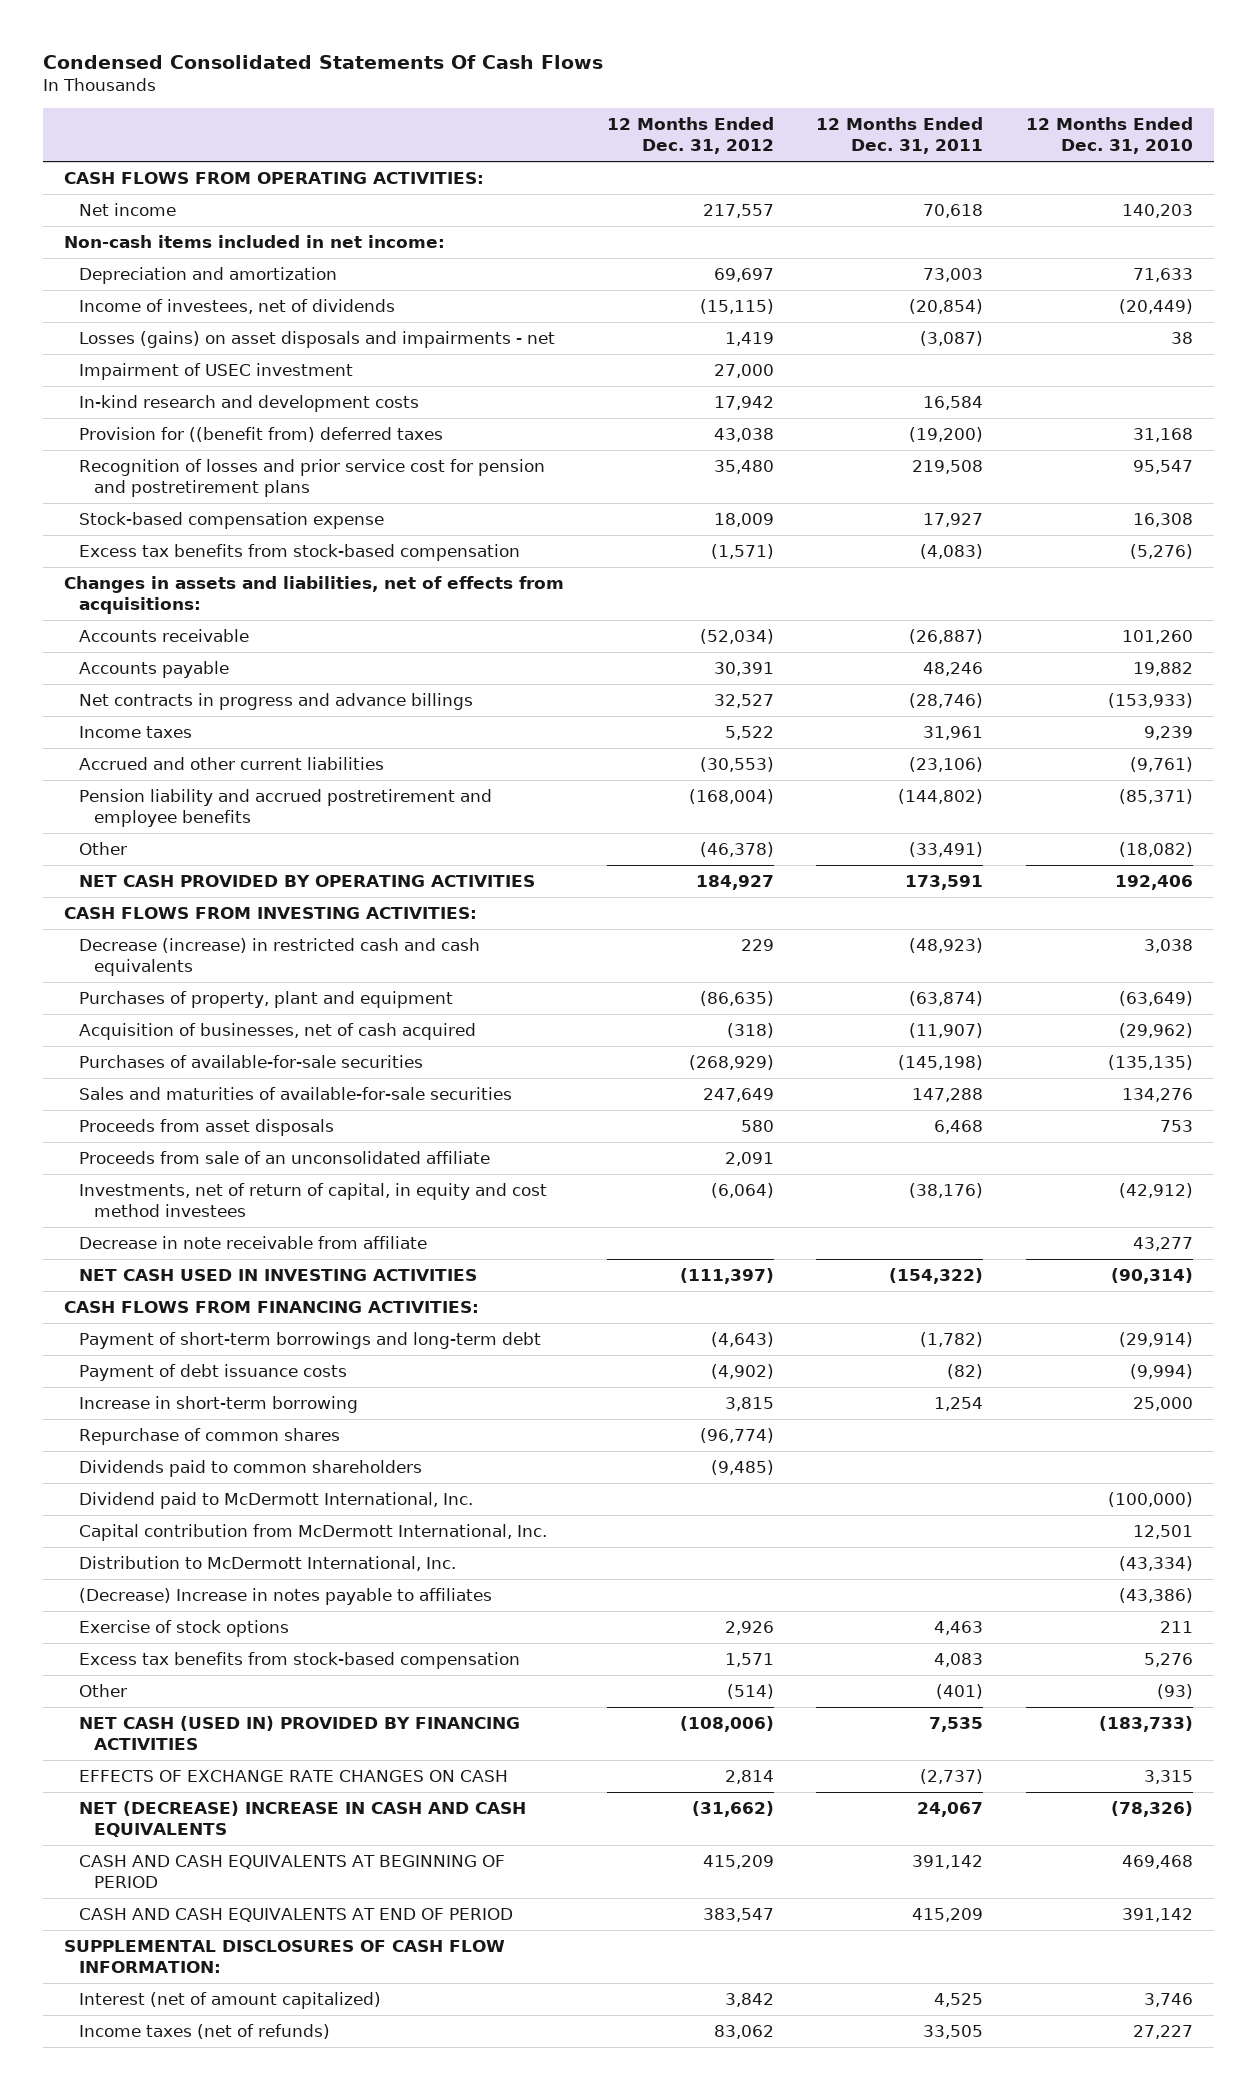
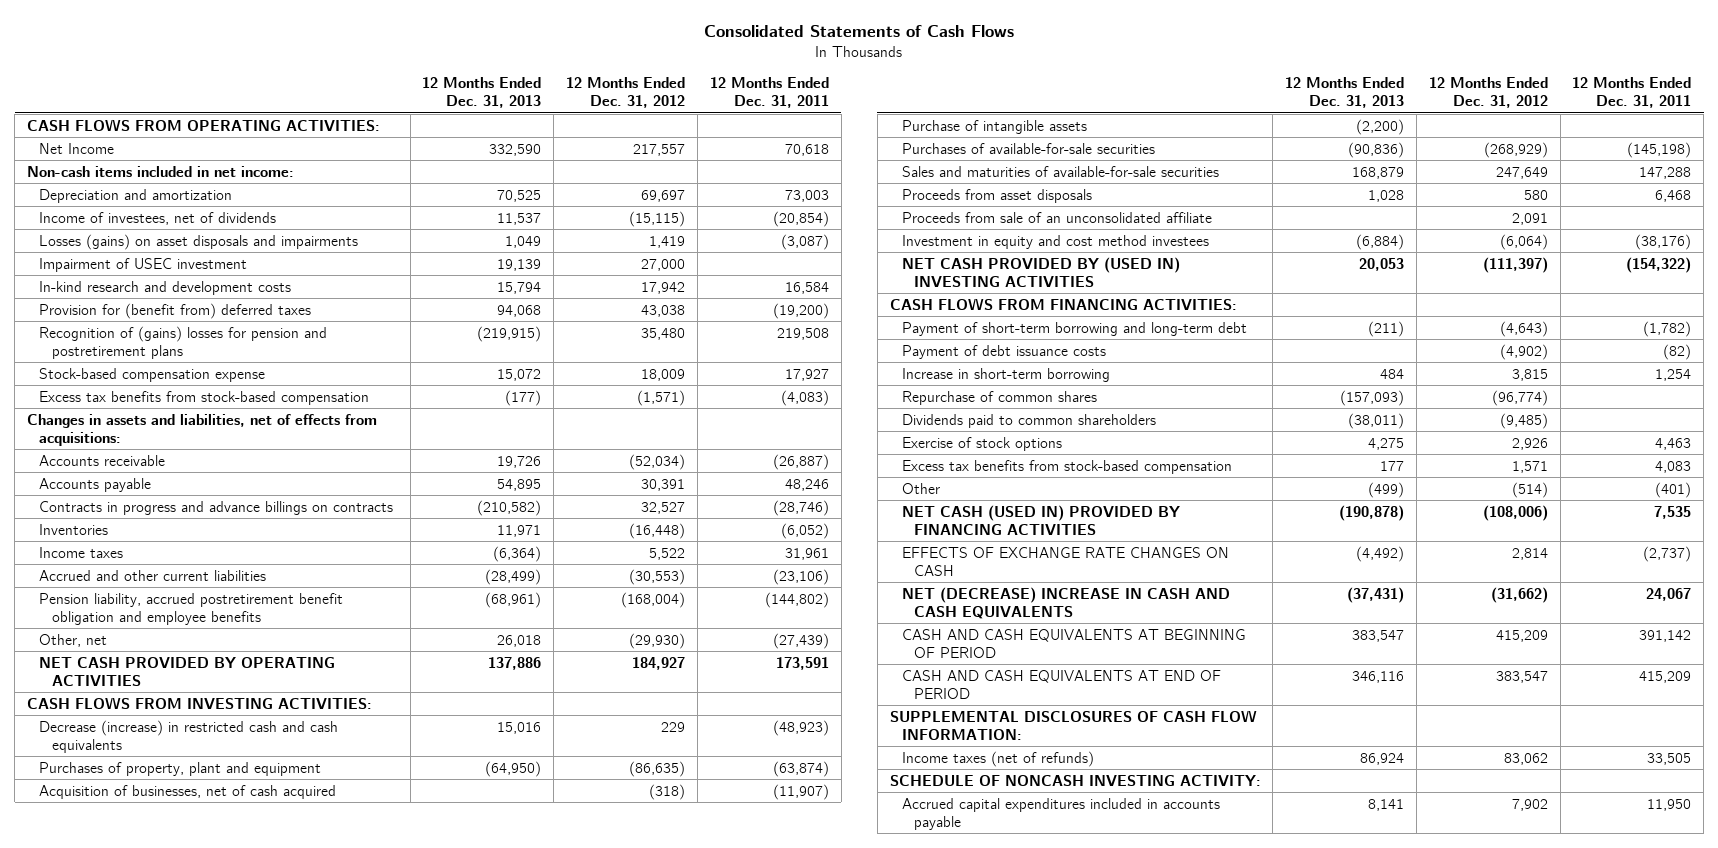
- Condensed Consolidated Statements Of Cash Flows
+ Consolidated Statements of Cash Flows
- | 12 Months Ended Dec. 31, 2012 | 12 Months Ended Dec. 31, 2011 | 12 Months Ended Dec. 31, 2010
+ | 12 Months Ended Dec. 31, 2013 | 12 Months Ended Dec. 31, 2012 | 12 Months Ended Dec. 31, 2011
- Net income | 217,557 | 70,618 | 140,203
+ Net Income | 332,590 | 217,557 | 70,618
- Losses (gains) on asset disposals and impairments - net | 1,419 | (3,087) | 38
+ Losses (gains) on asset disposals and impairments | 1,049 | 1,419 | (3,087)
- Provision for ((benefit from) deferred taxes | 43,038 | (19,200) | 31,168
- Recognition of losses and prior service cost for pension and postretirement plans | 35,480 | 219,508 | 95,547
+ Provision for (benefit from) deferred taxes | 94,068 | 43,038 | (19,200)
+ Recognition of (gains) losses for pension and postretirement plans | (219,915) | 35,480 | 219,508
- Net contracts in progress and advance billings | 32,527 | (28,746) | (153,933)
+ Contracts in progress and advance billings on contracts | (210,582) | 32,527 | (28,746)
+ Inventories | 11,971 | (16,448) | (6,052)
- Pension liability and accrued postretirement and employee benefits | (168,004) | (144,802) | (85,371)
- Other | (46,378) | (33,491) | (18,082)
+ Pension liability, accrued postretirement benefit obligation and employee benefits | (68,961) | (168,004) | (144,802)
+ Other, net | 26,018 | (29,930) | (27,439)
+ Purchase of intangible assets | (2,200) | |
- Investments, net of return of capital, in equity and cost method investees | (6,064) | (38,176) | (42,912)
- Decrease in note receivable from affiliate | | | 43,277
- NET CASH USED IN INVESTING ACTIVITIES | (111,397) | (154,322) | (90,314)
+ Investment in equity and cost method investees | (6,884) | (6,064) | (38,176)
+ NET CASH PROVIDED BY (USED IN) INVESTING ACTIVITIES | 20,053 | (111,397) | (154,322)
- Payment of short-term borrowings and long-term debt | (4,643) | (1,782) | (29,914)
+ Payment of short-term borrowing and long-term debt | (211) | (4,643) | (1,782)
- Dividend paid to McDermott International, Inc. | | | (100,000)
- Capital contribution from McDermott International, Inc. | | | 12,501
- Distribution to McDermott International, Inc. | | | (43,334)
- (Decrease) Increase in notes payable to affiliates | | | (43,386)
- Interest (net of amount capitalized) | 3,842 | 4,525 | 3,746
+ SCHEDULE OF NONCASH INVESTING ACTIVITY:
+ Accrued capital expenditures included in accounts payable | 8,141 | 7,902 | 11,950

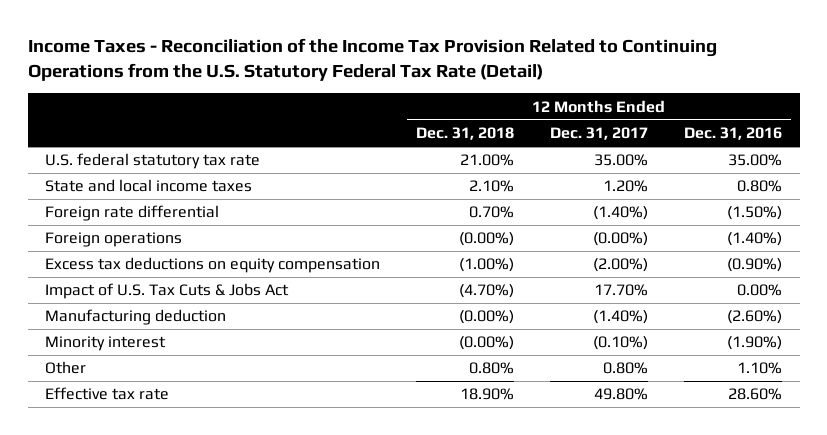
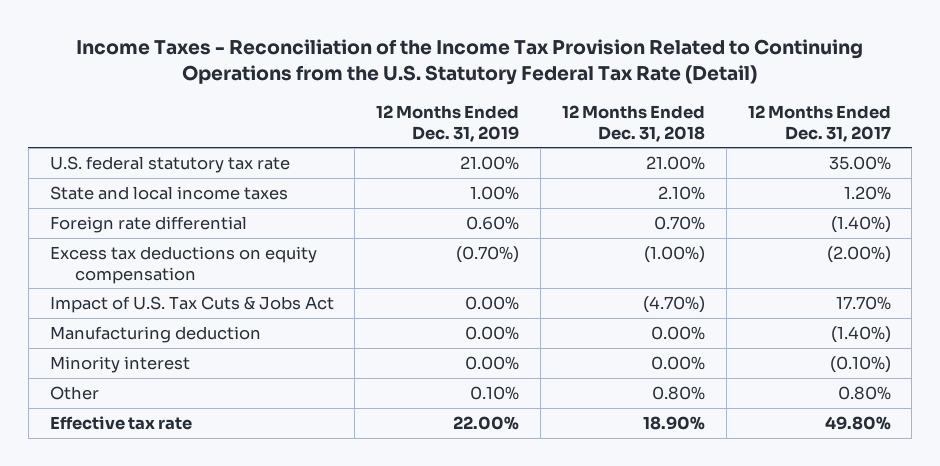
- | 12 Months Ended Dec. 31, 2018 | 12 Months Ended Dec. 31, 2017 | 12 Months Ended Dec. 31, 2016
+ | 12 Months Ended Dec. 31, 2019 | 12 Months Ended Dec. 31, 2018 | 12 Months Ended Dec. 31, 2017
- Foreign operations | (0.00%) | (0.00%) | (1.40%)
- Manufacturing deduction | (0.00%) | (1.40%) | (2.60%)
- Minority interest | (0.00%) | (0.10%) | (1.90%)
+ Manufacturing deduction | 0.00% | 0.00% | (1.40%)
+ Minority interest | 0.00% | 0.00% | (0.10%)

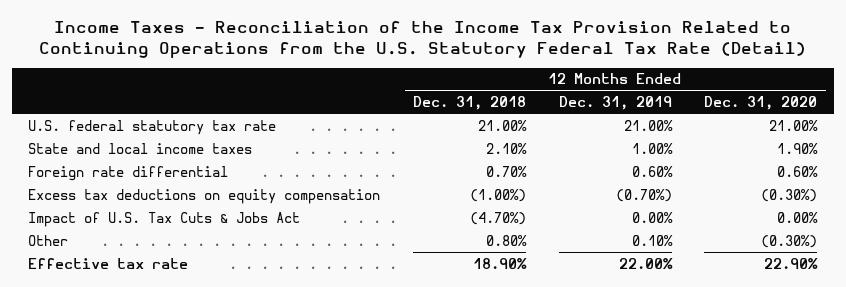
- | 12 Months Ended Dec. 31, 2019 | 12 Months Ended Dec. 31, 2018 | 12 Months Ended Dec. 31, 2017
+ | 12 Months Ended Dec. 31, 2018 | 12 Months Ended Dec. 31, 2019 | 12 Months Ended Dec. 31, 2020
- Manufacturing deduction | 0.00% | 0.00% | (1.40%)
- Minority interest | 0.00% | 0.00% | (0.10%)

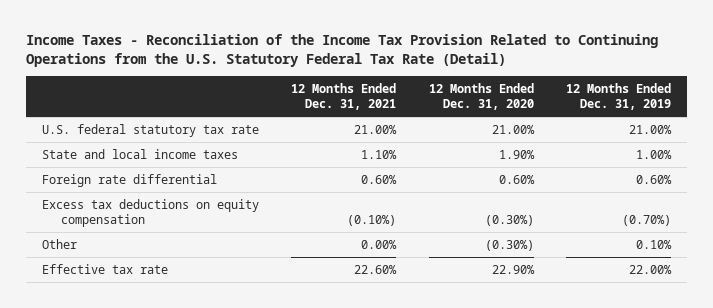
- | 12 Months Ended Dec. 31, 2018 | 12 Months Ended Dec. 31, 2019 | 12 Months Ended Dec. 31, 2020
+ | 12 Months Ended Dec. 31, 2021 | 12 Months Ended Dec. 31, 2020 | 12 Months Ended Dec. 31, 2019
- Impact of U.S. Tax Cuts & Jobs Act | (4.70%) | 0.00% | 0.00%

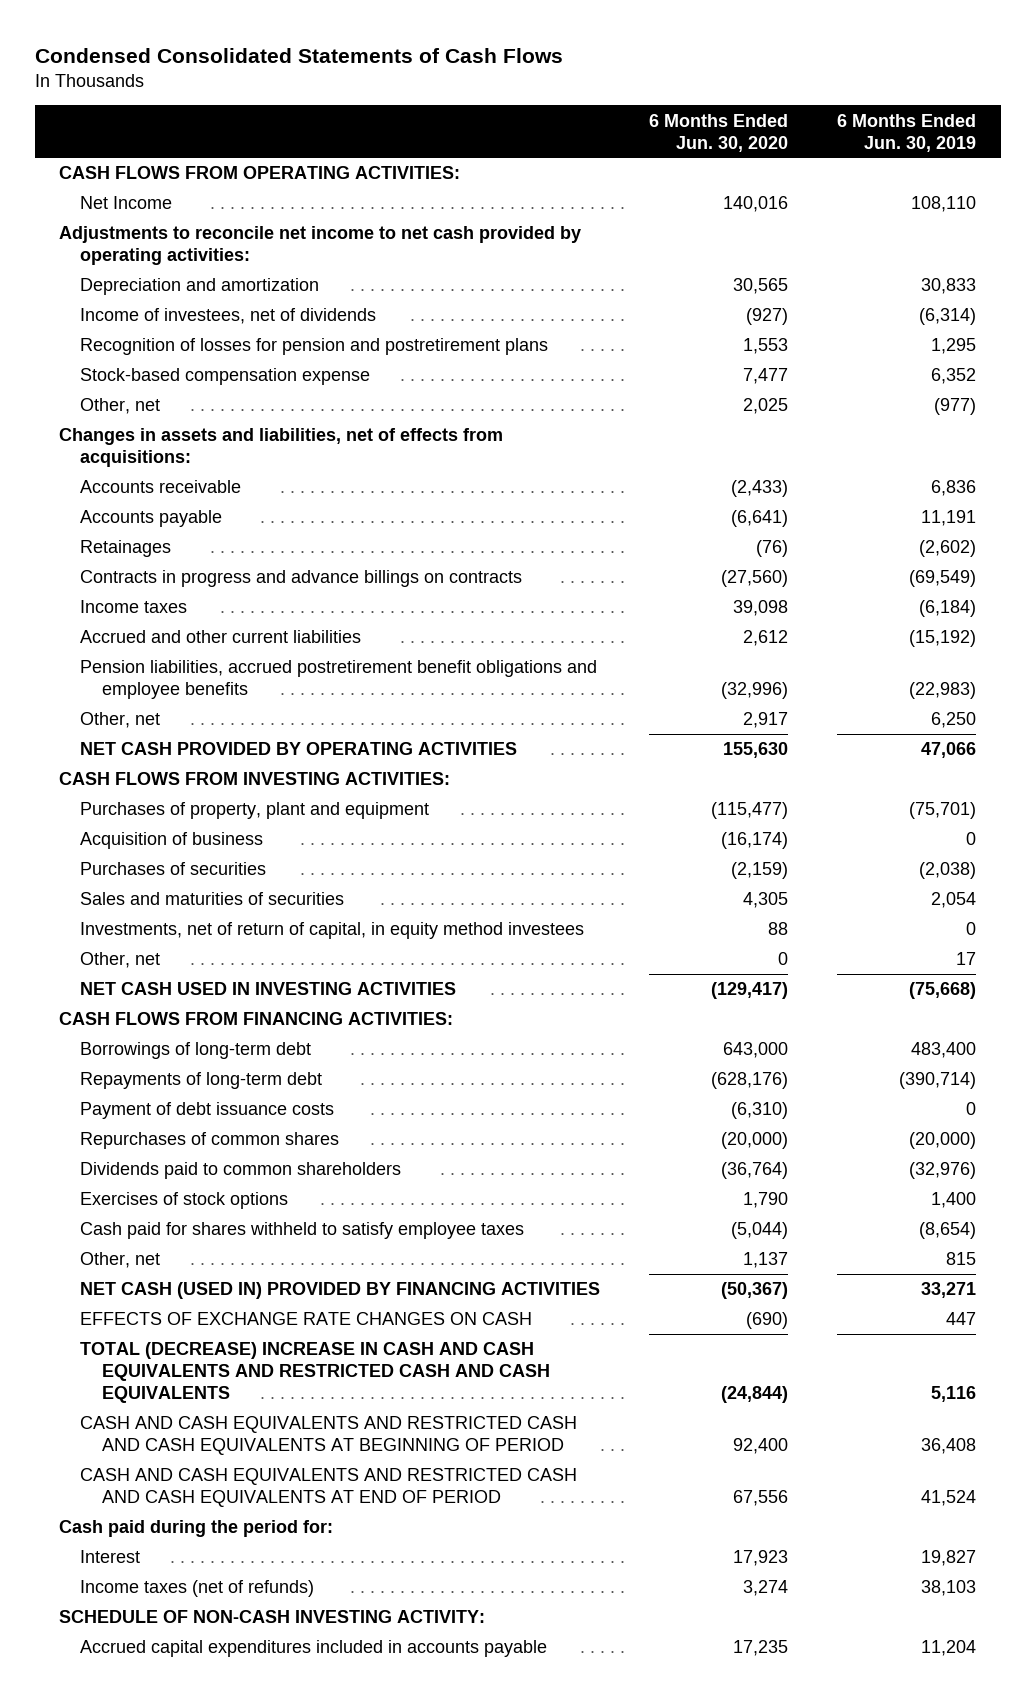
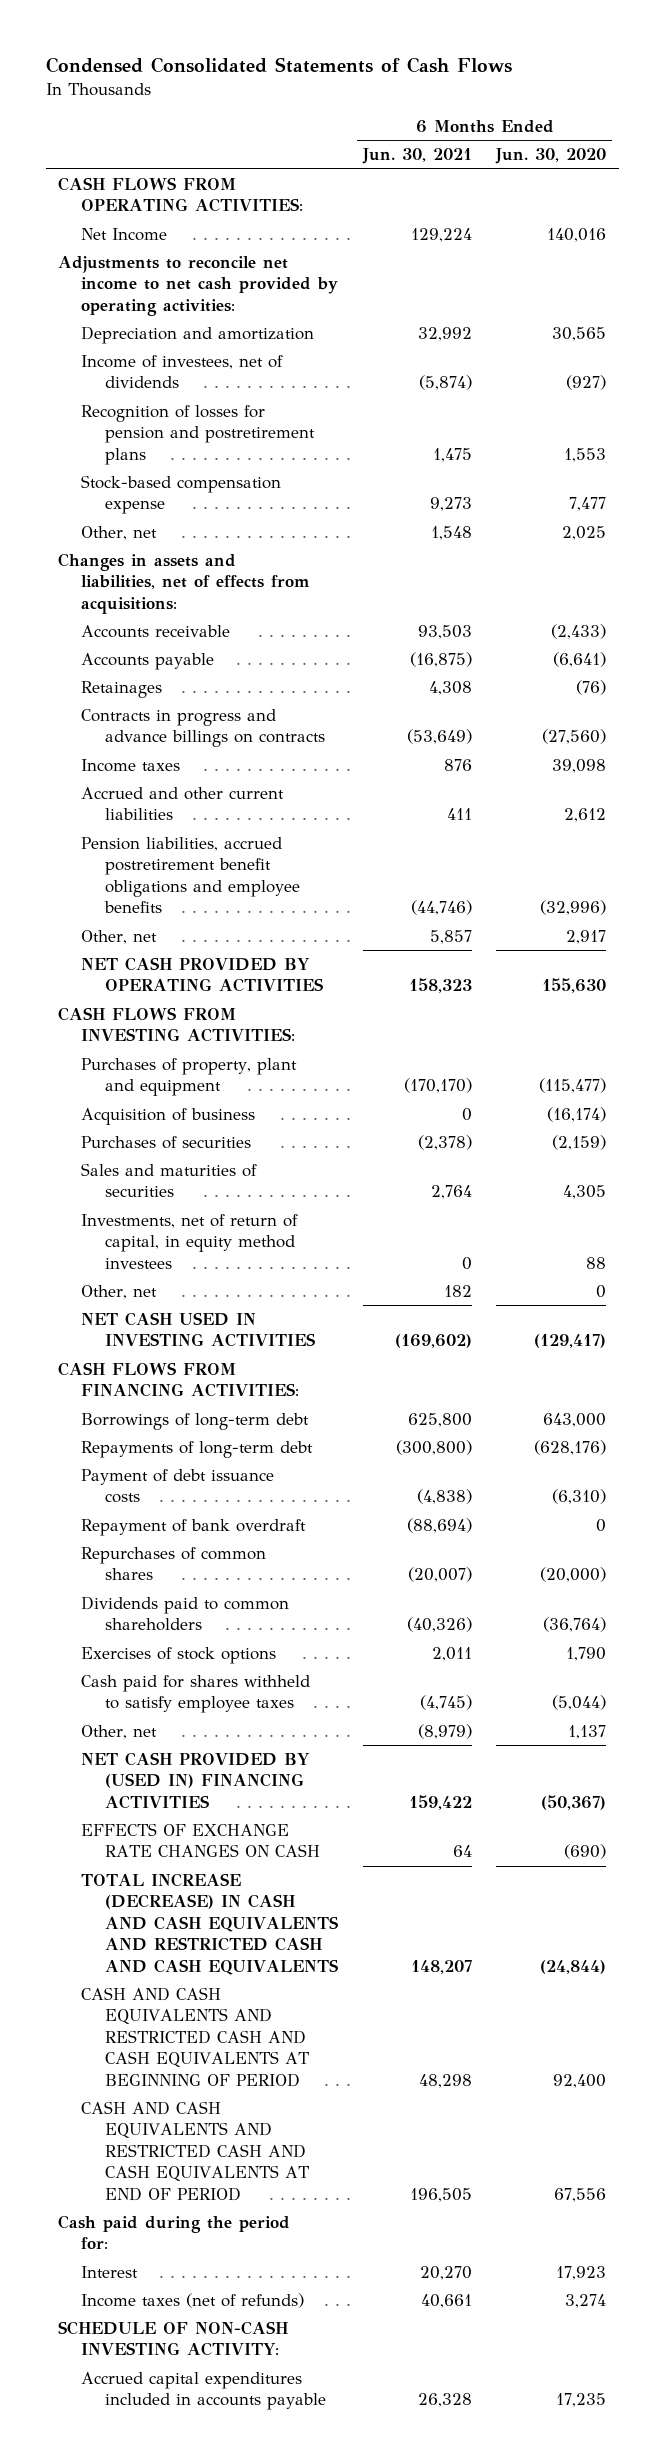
- | 6 Months Ended Jun. 30, 2020 | 6 Months Ended Jun. 30, 2019
+ | 6 Months Ended Jun. 30, 2021 | 6 Months Ended Jun. 30, 2020
+ Repayment of bank overdraft | (88,694) | 0
- NET CASH (USED IN) PROVIDED BY FINANCING ACTIVITIES | (50,367) | 33,271
+ NET CASH PROVIDED BY (USED IN) FINANCING ACTIVITIES | 159,422 | (50,367)
- TOTAL (DECREASE) INCREASE IN CASH AND CASH EQUIVALENTS AND RESTRICTED CASH AND CASH EQUIVALENTS | (24,844) | 5,116
+ TOTAL INCREASE (DECREASE) IN CASH AND CASH EQUIVALENTS AND RESTRICTED CASH AND CASH EQUIVALENTS | 148,207 | (24,844)

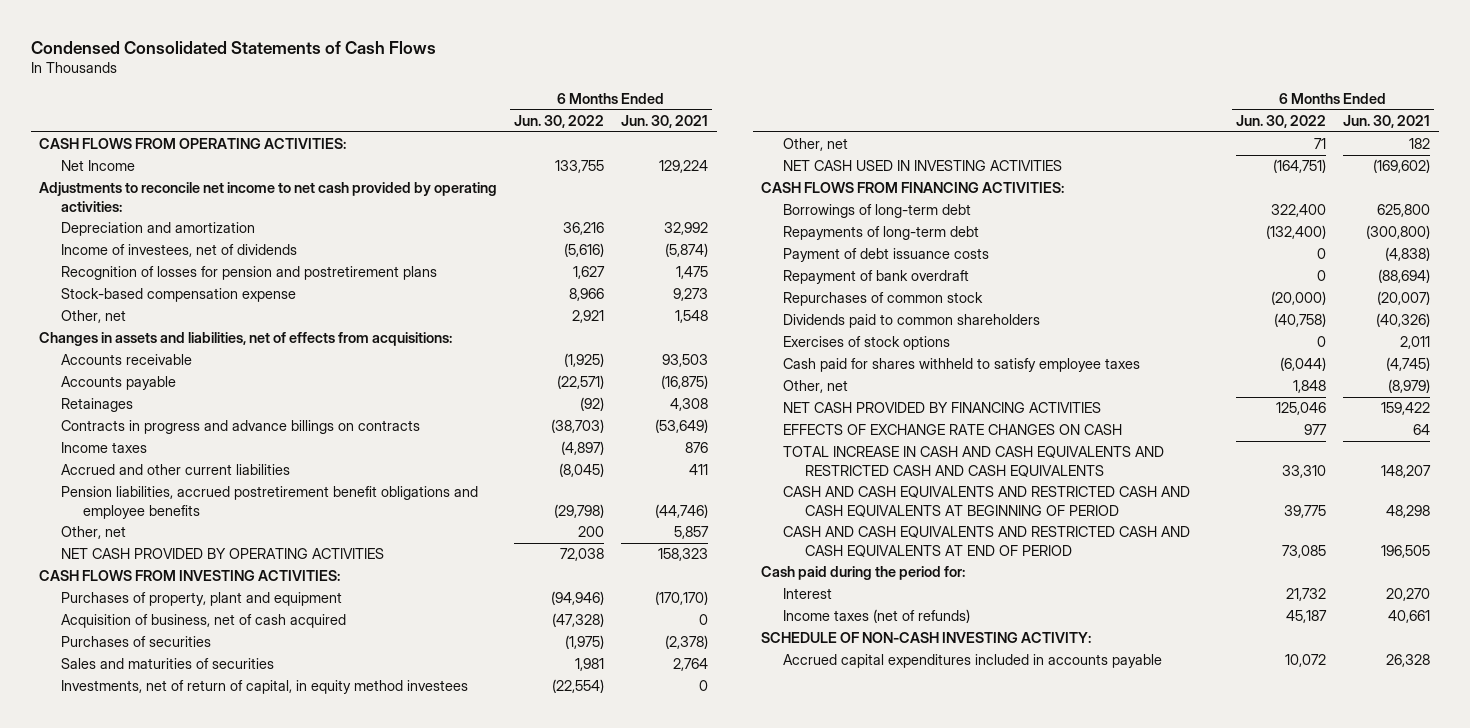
- | 6 Months Ended Jun. 30, 2021 | 6 Months Ended Jun. 30, 2020
+ | 6 Months Ended Jun. 30, 2022 | 6 Months Ended Jun. 30, 2021
- Acquisition of business | 0 | (16,174)
+ Acquisition of business, net of cash acquired | (47,328) | 0
- Repurchases of common shares | (20,007) | (20,000)
+ Repurchases of common stock | (20,000) | (20,007)
- NET CASH PROVIDED BY (USED IN) FINANCING ACTIVITIES | 159,422 | (50,367)
+ NET CASH PROVIDED BY FINANCING ACTIVITIES | 125,046 | 159,422
- TOTAL INCREASE (DECREASE) IN CASH AND CASH EQUIVALENTS AND RESTRICTED CASH AND CASH EQUIVALENTS | 148,207 | (24,844)
+ TOTAL INCREASE IN CASH AND CASH EQUIVALENTS AND RESTRICTED CASH AND CASH EQUIVALENTS | 33,310 | 148,207

